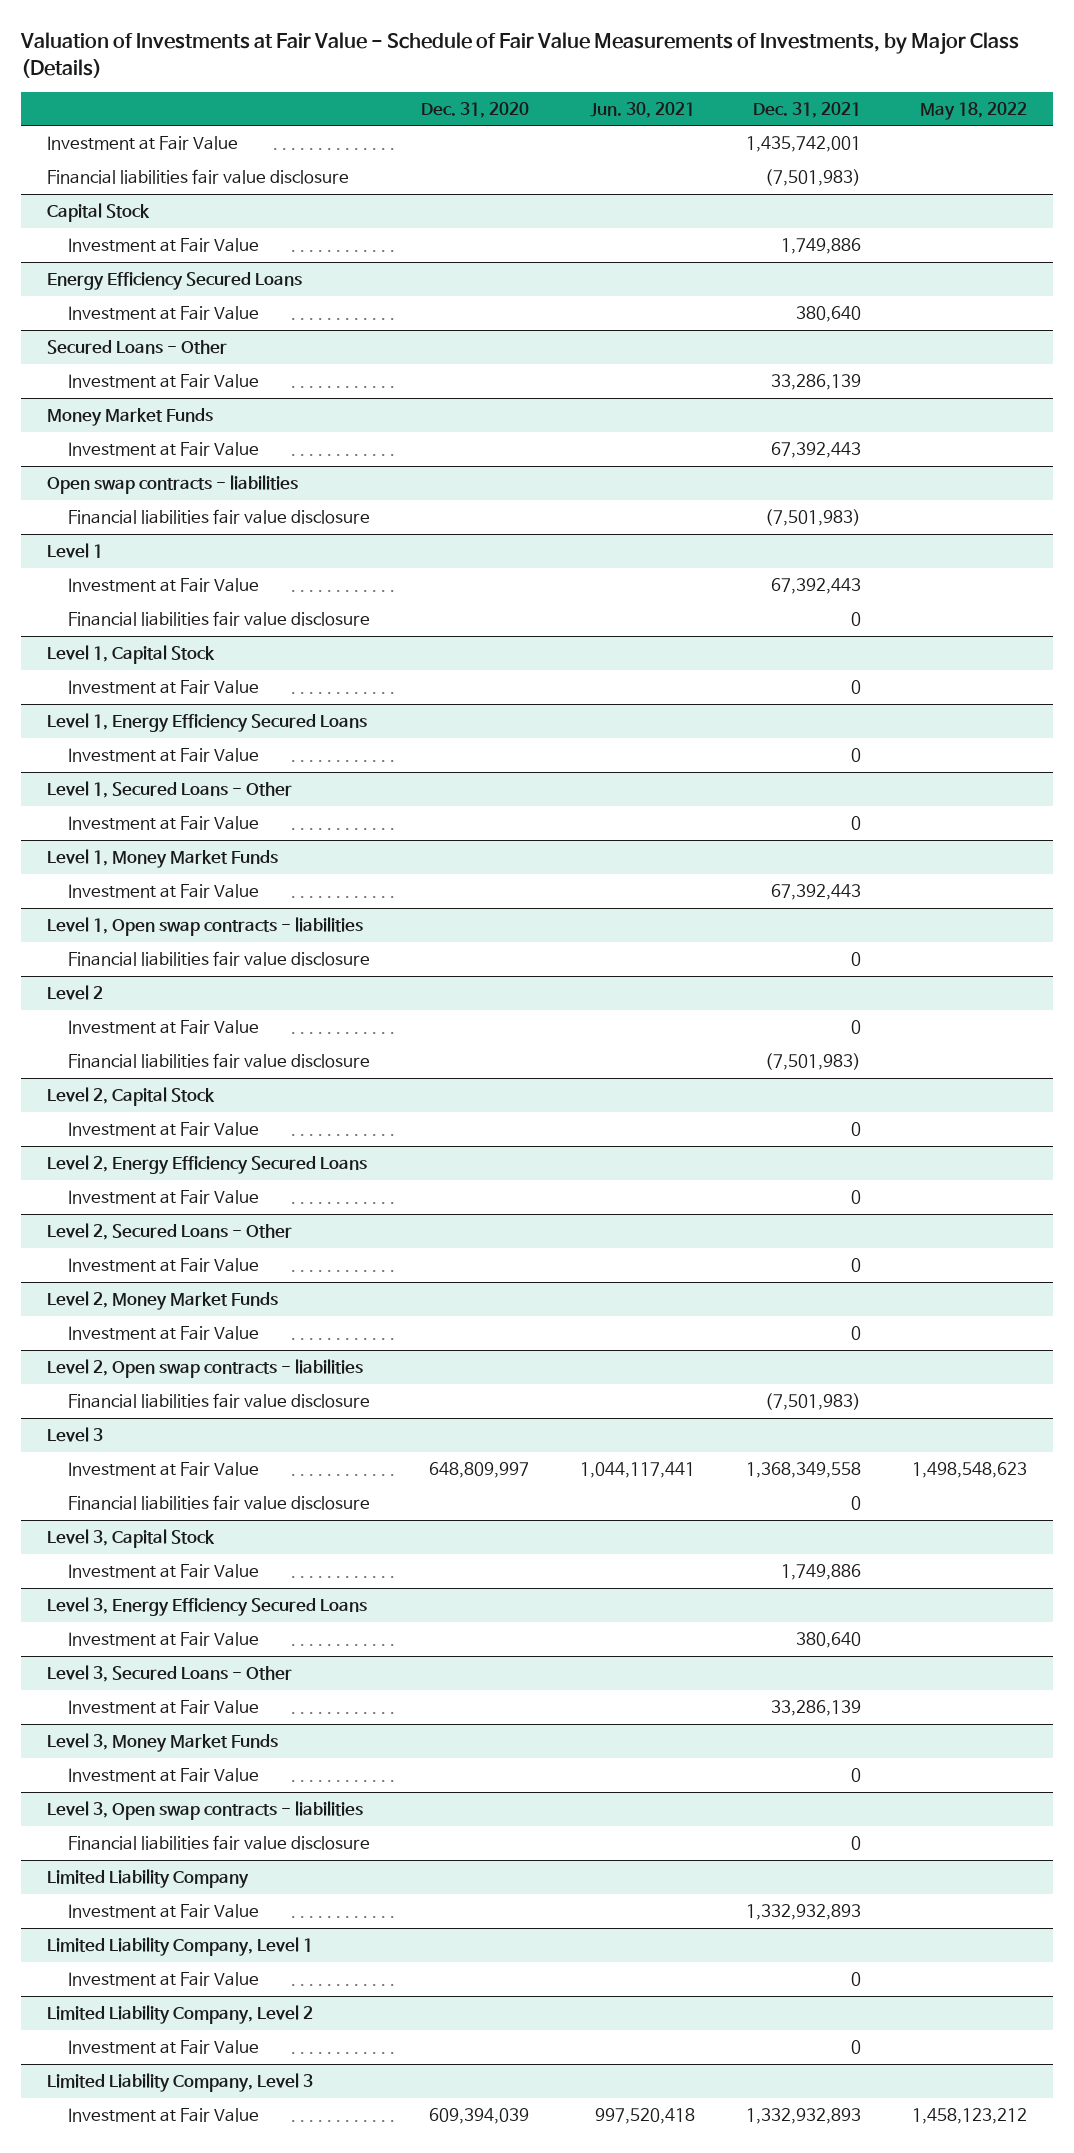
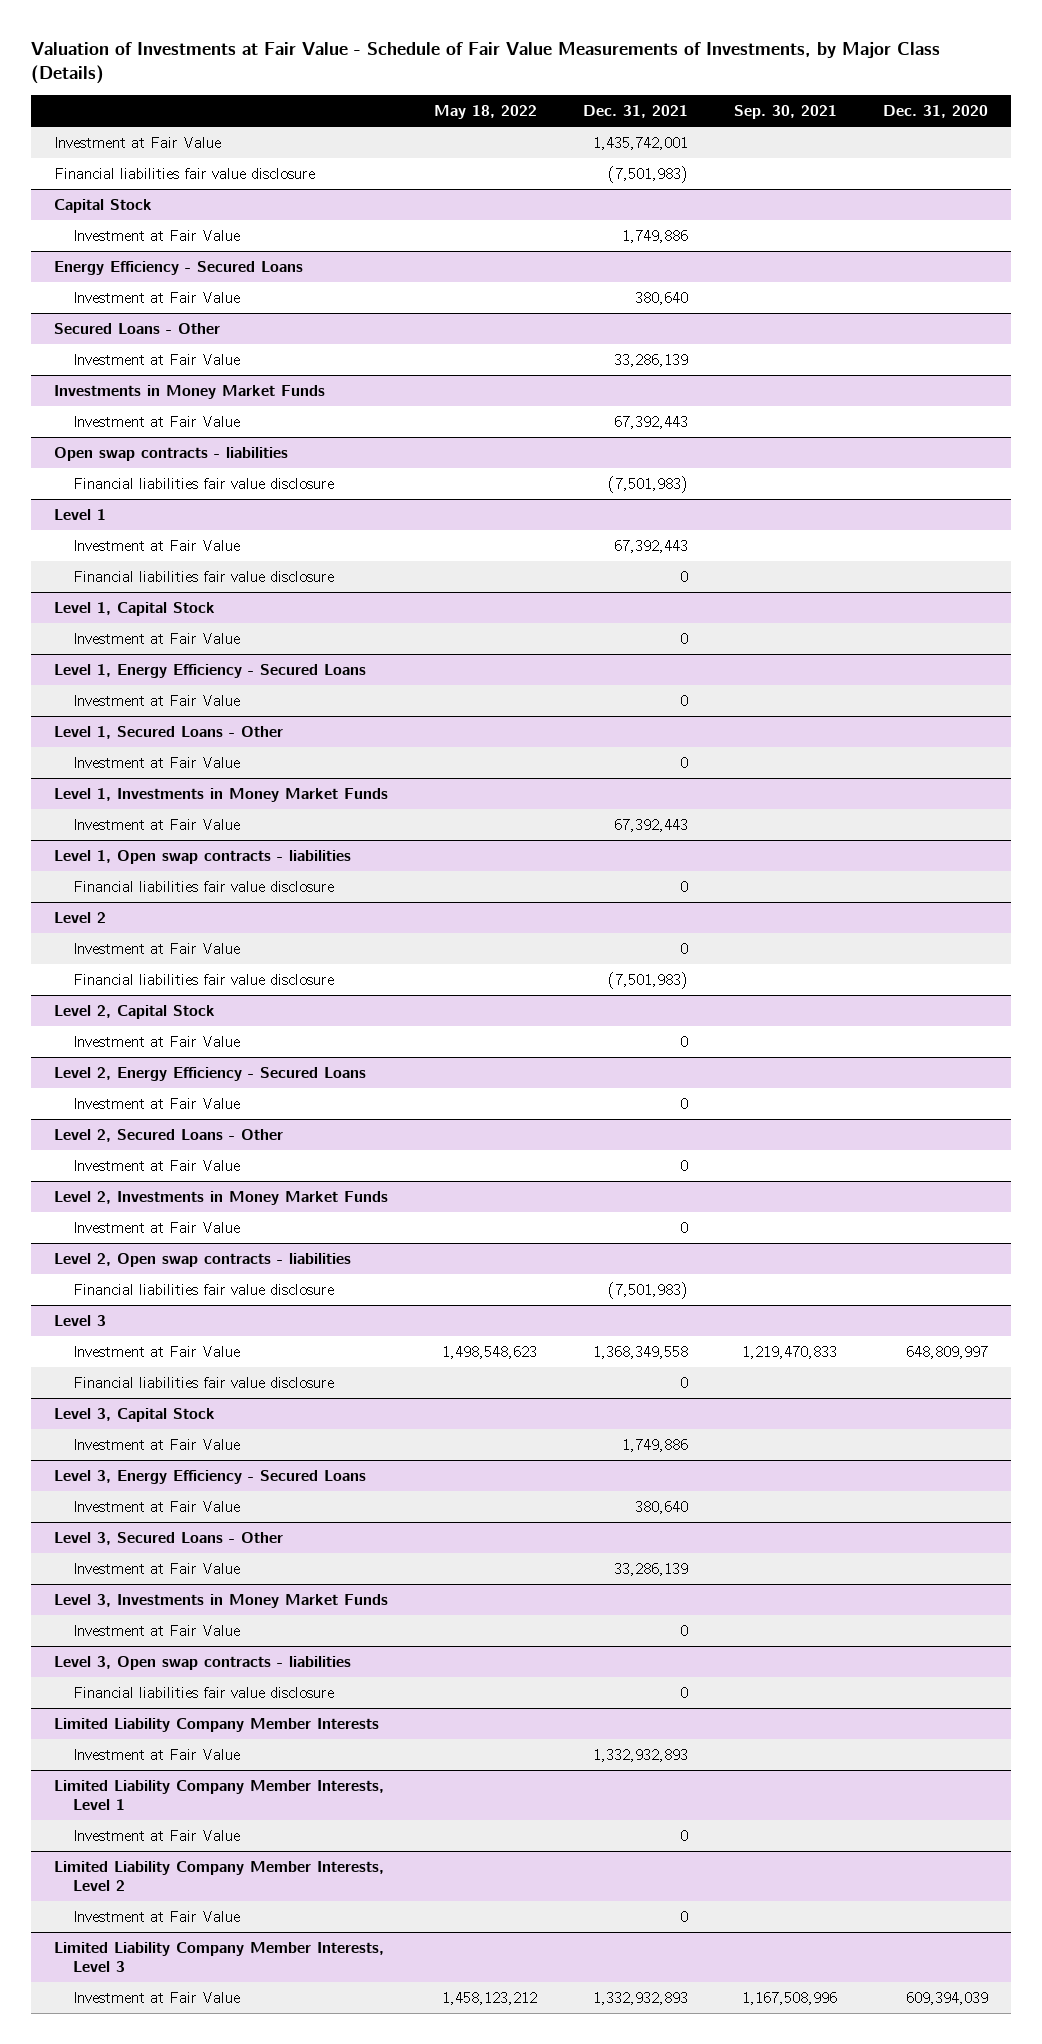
- | Dec. 31, 2020 | Jun. 30, 2021 | Dec. 31, 2021 | May 18, 2022
+ | May 18, 2022 | Dec. 31, 2021 | Sep. 30, 2021 | Dec. 31, 2020
- Energy Efficiency Secured Loans
+ Energy Efficiency - Secured Loans
- Money Market Funds
+ Investments in Money Market Funds
- Level 1, Energy Efficiency Secured Loans
+ Level 1, Energy Efficiency - Secured Loans
- Level 1, Money Market Funds
+ Level 1, Investments in Money Market Funds
- Level 2, Energy Efficiency Secured Loans
+ Level 2, Energy Efficiency - Secured Loans
- Level 2, Money Market Funds
+ Level 2, Investments in Money Market Funds
- Level 3, Energy Efficiency Secured Loans
+ Level 3, Energy Efficiency - Secured Loans
- Level 3, Money Market Funds
+ Level 3, Investments in Money Market Funds
- Limited Liability Company
+ Limited Liability Company Member Interests
- Limited Liability Company, Level 1
+ Limited Liability Company Member Interests, Level 1
- Limited Liability Company, Level 2
+ Limited Liability Company Member Interests, Level 2
- Limited Liability Company, Level 3
+ Limited Liability Company Member Interests, Level 3

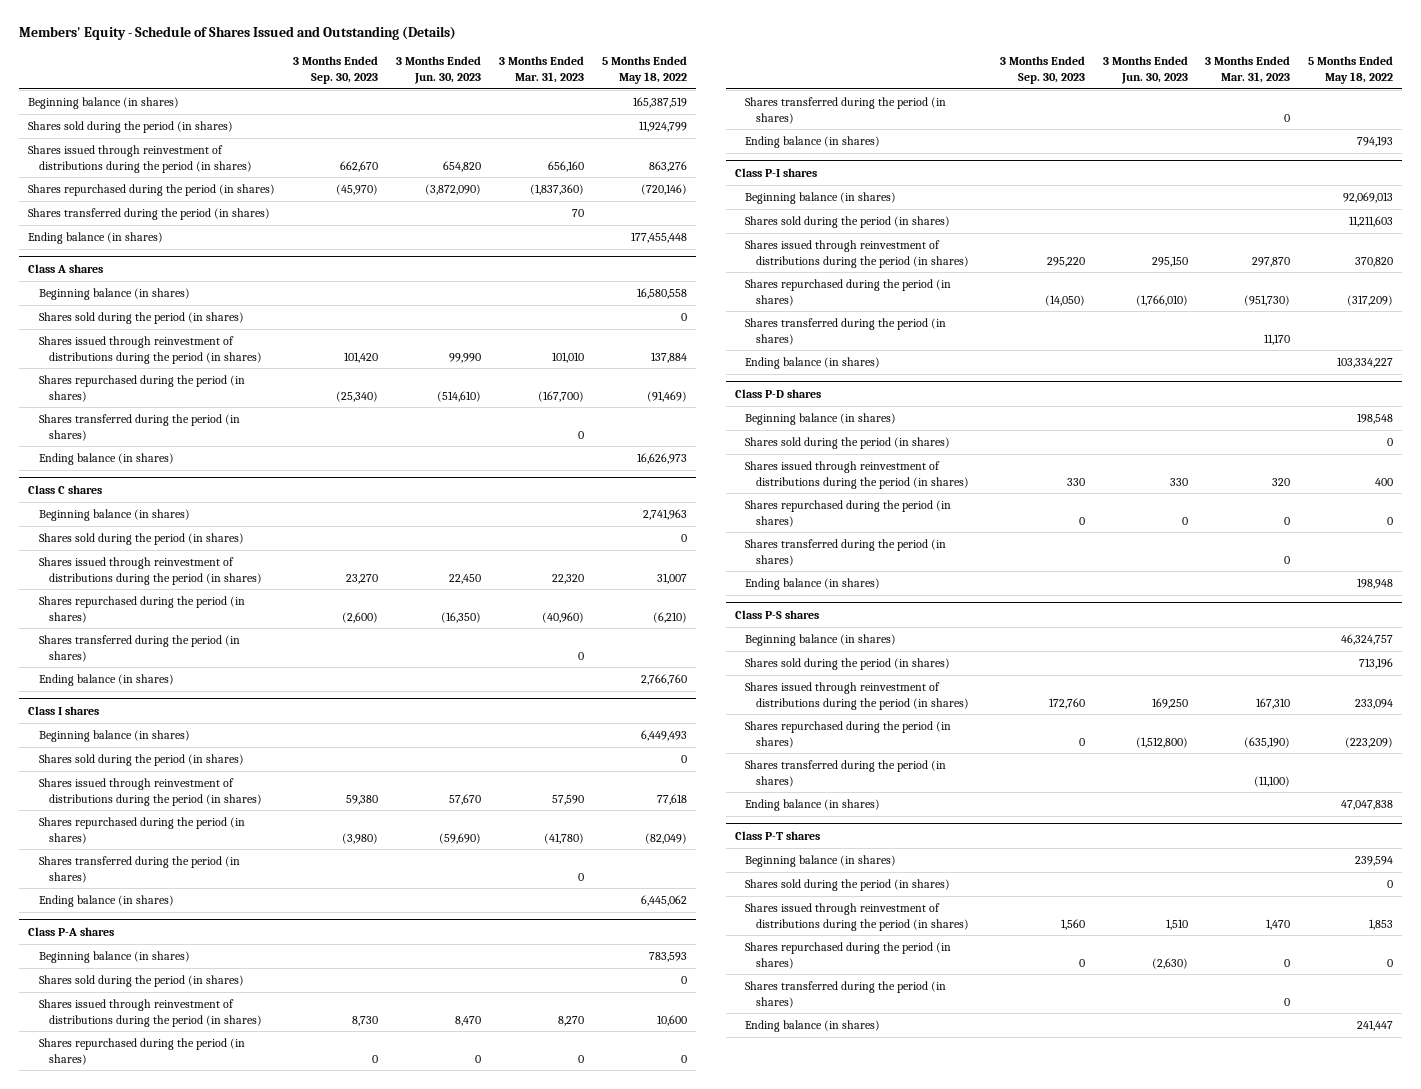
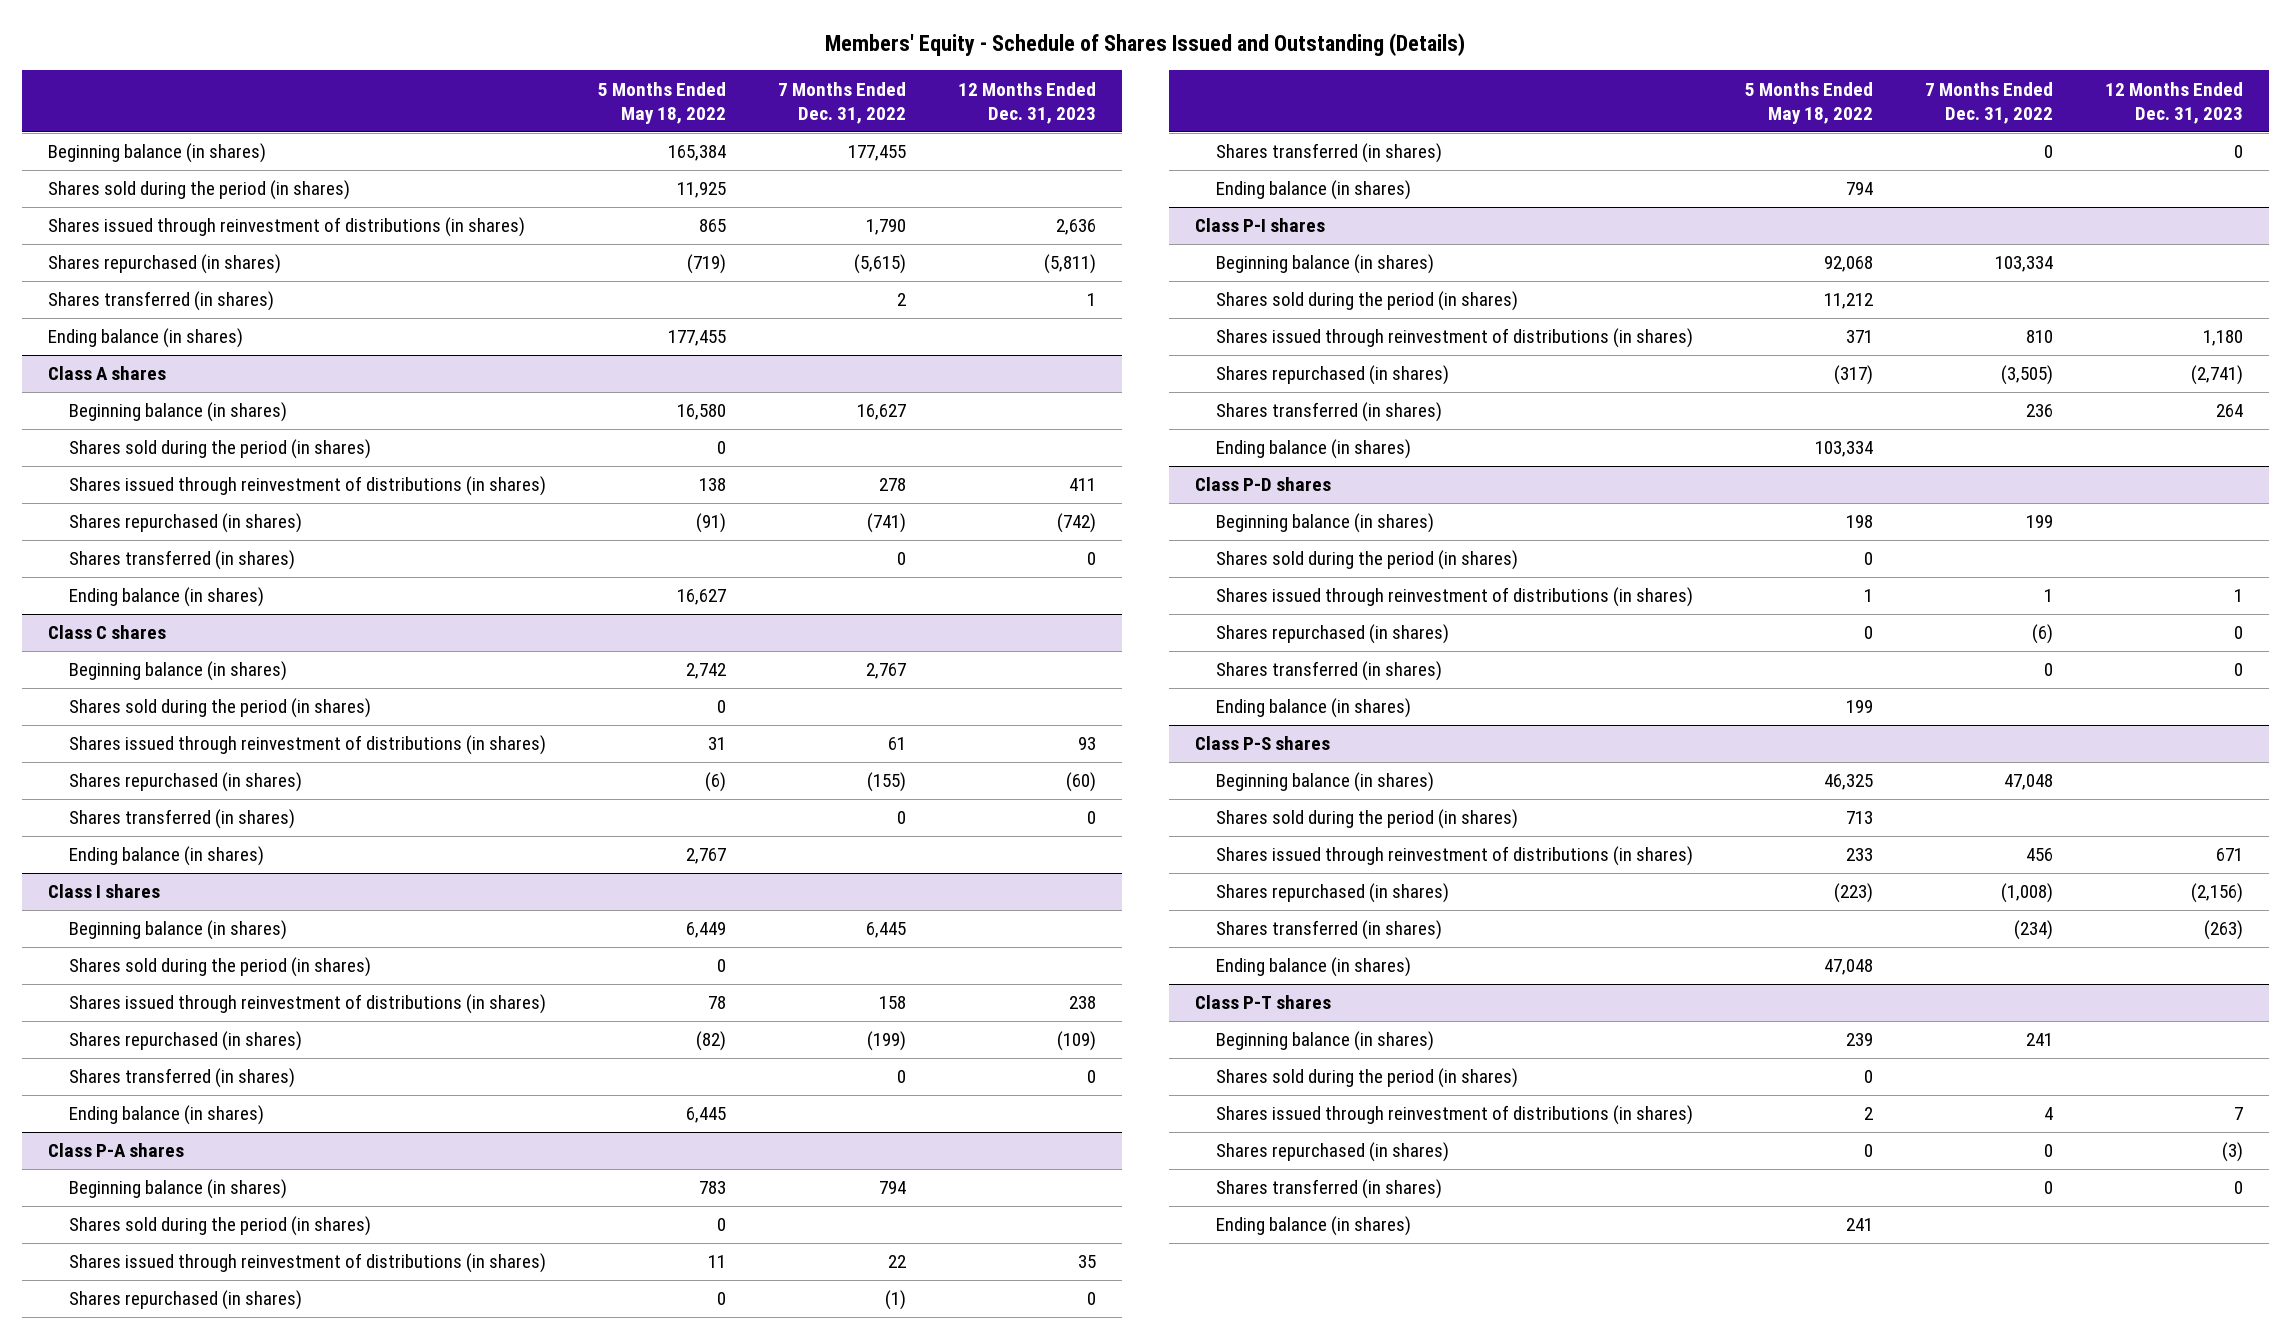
- | 3 Months Ended Sep. 30, 2023 | 3 Months Ended Jun. 30, 2023 | 3 Months Ended Mar. 31, 2023 | 5 Months Ended May 18, 2022
+ | 5 Months Ended May 18, 2022 | 7 Months Ended Dec. 31, 2022 | 12 Months Ended Dec. 31, 2023
- Beginning balance (in shares) | | | | 165,387,519
- Shares sold during the period (in shares) | | | | 11,924,799
- Shares issued through reinvestment of distributions during the period (in shares) | 662,670 | 654,820 | 656,160 | 863,276
- Shares repurchased during the period (in shares) | (45,970) | (3,872,090) | (1,837,360) | (720,146)
- Shares transferred during the period (in shares) | | | 70 |
- Ending balance (in shares) | | | | 177,455,448
+ Beginning balance (in shares) | 165,384 | 177,455 |
+ Shares sold during the period (in shares) | 11,925 | |
+ Shares issued through reinvestment of distributions (in shares) | 865 | 1,790 | 2,636
+ Shares repurchased (in shares) | (719) | (5,615) | (5,811)
+ Shares transferred (in shares) | | 2 | 1
+ Ending balance (in shares) | 177,455 | |
@ Class A shares
- Beginning balance (in shares) | | | | 16,580,558
+ Beginning balance (in shares) | 16,580 | 16,627 |
- Shares issued through reinvestment of distributions during the period (in shares) | 101,420 | 99,990 | 101,010 | 137,884
- Shares repurchased during the period (in shares) | (25,340) | (514,610) | (167,700) | (91,469)
- Shares transferred during the period (in shares) | | | 0 |
- Ending balance (in shares) | | | | 16,626,973
+ Shares issued through reinvestment of distributions (in shares) | 138 | 278 | 411
+ Shares repurchased (in shares) | (91) | (741) | (742)
+ Shares transferred (in shares) | | 0 | 0
+ Ending balance (in shares) | 16,627 | |
@ Class C shares
- Beginning balance (in shares) | | | | 2,741,963
+ Beginning balance (in shares) | 2,742 | 2,767 |
- Shares issued through reinvestment of distributions during the period (in shares) | 23,270 | 22,450 | 22,320 | 31,007
- Shares repurchased during the period (in shares) | (2,600) | (16,350) | (40,960) | (6,210)
- Shares transferred during the period (in shares) | | | 0 |
- Ending balance (in shares) | | | | 2,766,760
+ Shares issued through reinvestment of distributions (in shares) | 31 | 61 | 93
+ Shares repurchased (in shares) | (6) | (155) | (60)
+ Shares transferred (in shares) | | 0 | 0
+ Ending balance (in shares) | 2,767 | |
@ Class I shares
- Beginning balance (in shares) | | | | 6,449,493
+ Beginning balance (in shares) | 6,449 | 6,445 |
- Shares issued through reinvestment of distributions during the period (in shares) | 59,380 | 57,670 | 57,590 | 77,618
- Shares repurchased during the period (in shares) | (3,980) | (59,690) | (41,780) | (82,049)
- Shares transferred during the period (in shares) | | | 0 |
- Ending balance (in shares) | | | | 6,445,062
+ Shares issued through reinvestment of distributions (in shares) | 78 | 158 | 238
+ Shares repurchased (in shares) | (82) | (199) | (109)
+ Shares transferred (in shares) | | 0 | 0
+ Ending balance (in shares) | 6,445 | |
@ Class P-A shares
- Beginning balance (in shares) | | | | 783,593
+ Beginning balance (in shares) | 783 | 794 |
- Shares issued through reinvestment of distributions during the period (in shares) | 8,730 | 8,470 | 8,270 | 10,600
- Shares repurchased during the period (in shares) | 0 | 0 | 0 | 0
- Shares transferred during the period (in shares) | | | 0 |
- Ending balance (in shares) | | | | 794,193
+ Shares issued through reinvestment of distributions (in shares) | 11 | 22 | 35
+ Shares repurchased (in shares) | 0 | (1) | 0
+ Shares transferred (in shares) | | 0 | 0
+ Ending balance (in shares) | 794 | |
@ Class P-I shares
- Beginning balance (in shares) | | | | 92,069,013
- Shares sold during the period (in shares) | | | | 11,211,603
- Shares issued through reinvestment of distributions during the period (in shares) | 295,220 | 295,150 | 297,870 | 370,820
- Shares repurchased during the period (in shares) | (14,050) | (1,766,010) | (951,730) | (317,209)
- Shares transferred during the period (in shares) | | | 11,170 |
- Ending balance (in shares) | | | | 103,334,227
+ Beginning balance (in shares) | 92,068 | 103,334 |
+ Shares sold during the period (in shares) | 11,212 | |
+ Shares issued through reinvestment of distributions (in shares) | 371 | 810 | 1,180
+ Shares repurchased (in shares) | (317) | (3,505) | (2,741)
+ Shares transferred (in shares) | | 236 | 264
+ Ending balance (in shares) | 103,334 | |
@ Class P-D shares
- Beginning balance (in shares) | | | | 198,548
+ Beginning balance (in shares) | 198 | 199 |
- Shares issued through reinvestment of distributions during the period (in shares) | 330 | 330 | 320 | 400
- Shares repurchased during the period (in shares) | 0 | 0 | 0 | 0
- Shares transferred during the period (in shares) | | | 0 |
- Ending balance (in shares) | | | | 198,948
+ Shares issued through reinvestment of distributions (in shares) | 1 | 1 | 1
+ Shares repurchased (in shares) | 0 | (6) | 0
+ Shares transferred (in shares) | | 0 | 0
+ Ending balance (in shares) | 199 | |
@ Class P-S shares
- Beginning balance (in shares) | | | | 46,324,757
- Shares sold during the period (in shares) | | | | 713,196
- Shares issued through reinvestment of distributions during the period (in shares) | 172,760 | 169,250 | 167,310 | 233,094
- Shares repurchased during the period (in shares) | 0 | (1,512,800) | (635,190) | (223,209)
- Shares transferred during the period (in shares) | | | (11,100) |
- Ending balance (in shares) | | | | 47,047,838
+ Beginning balance (in shares) | 46,325 | 47,048 |
+ Shares sold during the period (in shares) | 713 | |
+ Shares issued through reinvestment of distributions (in shares) | 233 | 456 | 671
+ Shares repurchased (in shares) | (223) | (1,008) | (2,156)
+ Shares transferred (in shares) | | (234) | (263)
+ Ending balance (in shares) | 47,048 | |
@ Class P-T shares
- Beginning balance (in shares) | | | | 239,594
+ Beginning balance (in shares) | 239 | 241 |
- Shares issued through reinvestment of distributions during the period (in shares) | 1,560 | 1,510 | 1,470 | 1,853
- Shares repurchased during the period (in shares) | 0 | (2,630) | 0 | 0
- Shares transferred during the period (in shares) | | | 0 |
- Ending balance (in shares) | | | | 241,447
+ Shares issued through reinvestment of distributions (in shares) | 2 | 4 | 7
+ Shares repurchased (in shares) | 0 | 0 | (3)
+ Shares transferred (in shares) | | 0 | 0
+ Ending balance (in shares) | 241 | |

